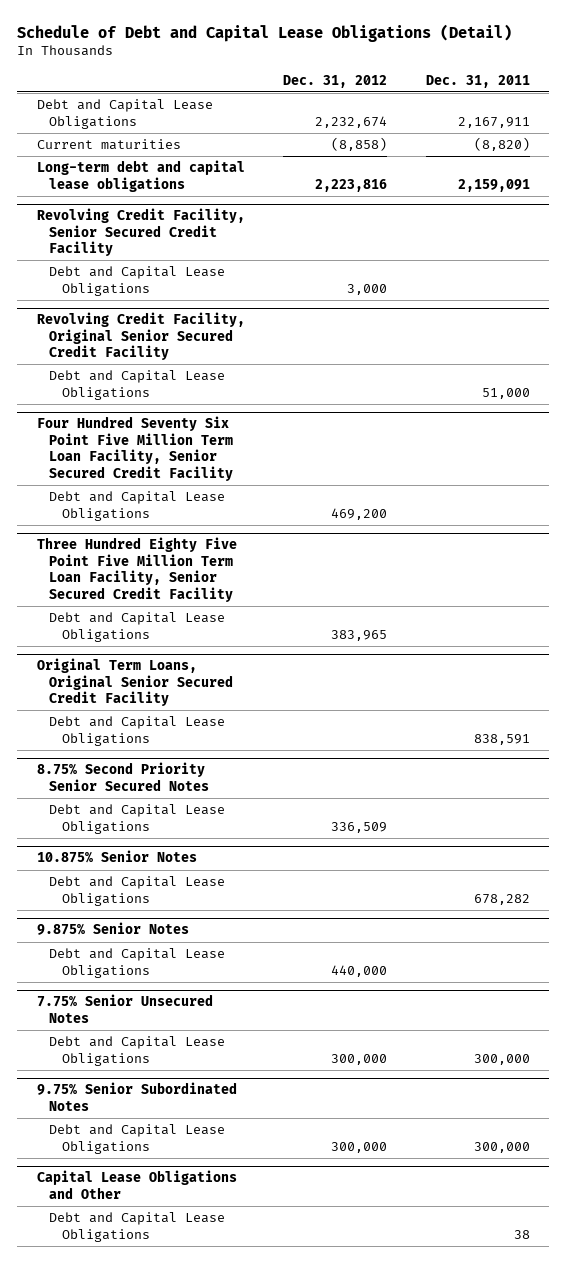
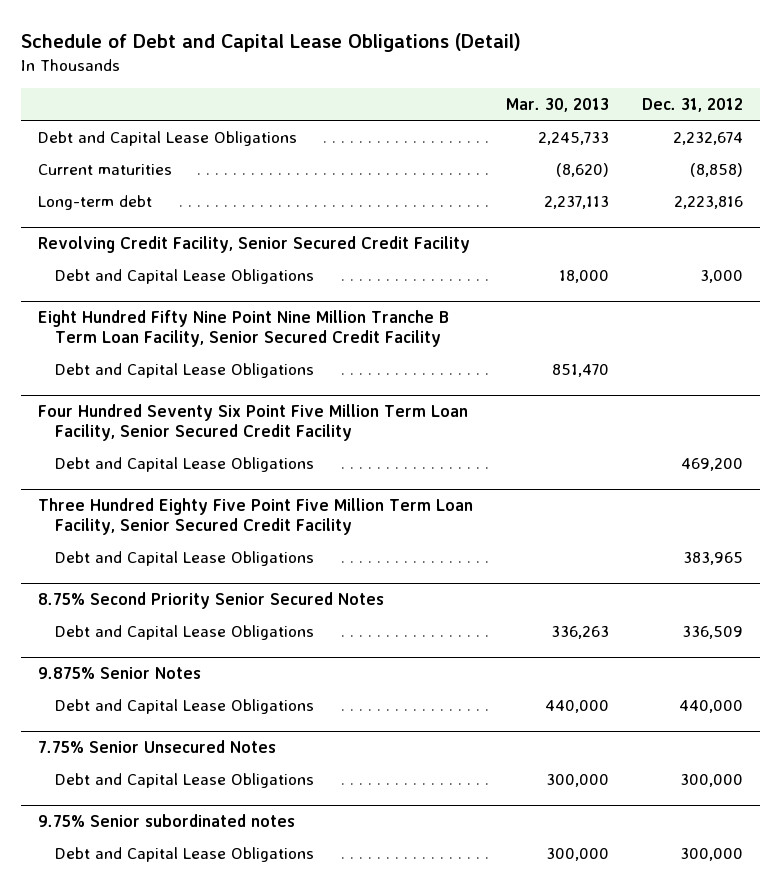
- | Dec. 31, 2012 | Dec. 31, 2011
+ | Mar. 30, 2013 | Dec. 31, 2012
- Long-term debt and capital lease obligations | 2,223,816 | 2,159,091
+ Long-term debt | 2,237,113 | 2,223,816
- Revolving Credit Facility, Original Senior Secured Credit Facility
+ Eight Hundred Fifty Nine Point Nine Million Tranche B Term Loan Facility, Senior Secured Credit Facility
- Original Term Loans, Original Senior Secured Credit Facility
- Debt and Capital Lease Obligations | | 838,591
- 10.875% Senior Notes
- Debt and Capital Lease Obligations | | 678,282
- 9.75% Senior Subordinated Notes
+ 9.75% Senior subordinated notes
- Capital Lease Obligations and Other
- Debt and Capital Lease Obligations | | 38

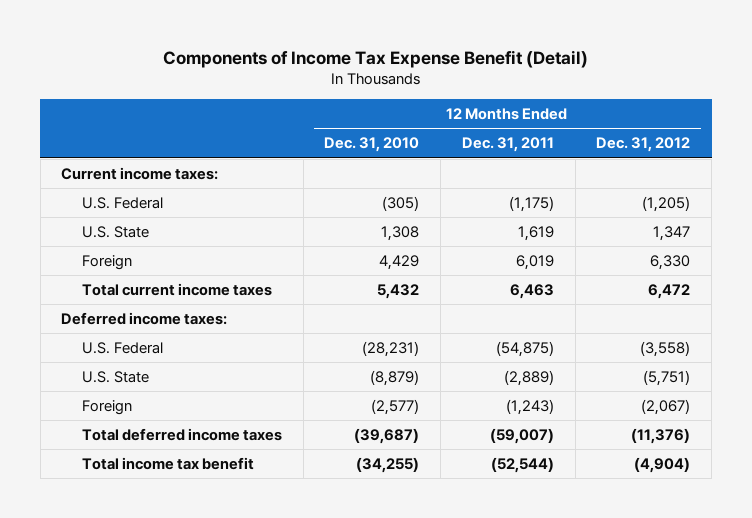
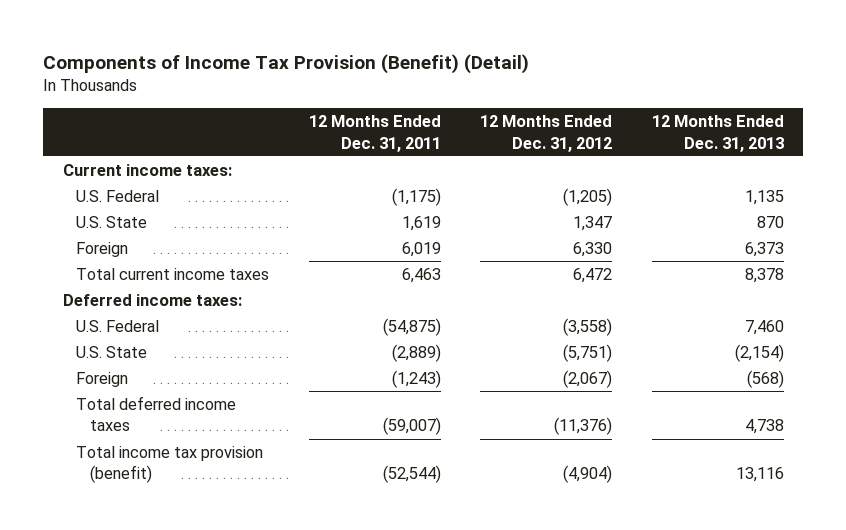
- Components of Income Tax Expense Benefit (Detail)
+ Components of Income Tax Provision (Benefit) (Detail)
- | 12 Months Ended Dec. 31, 2010 | 12 Months Ended Dec. 31, 2011 | 12 Months Ended Dec. 31, 2012
+ | 12 Months Ended Dec. 31, 2011 | 12 Months Ended Dec. 31, 2012 | 12 Months Ended Dec. 31, 2013
- Total income tax benefit | (34,255) | (52,544) | (4,904)
+ Total income tax provision (benefit) | (52,544) | (4,904) | 13,116

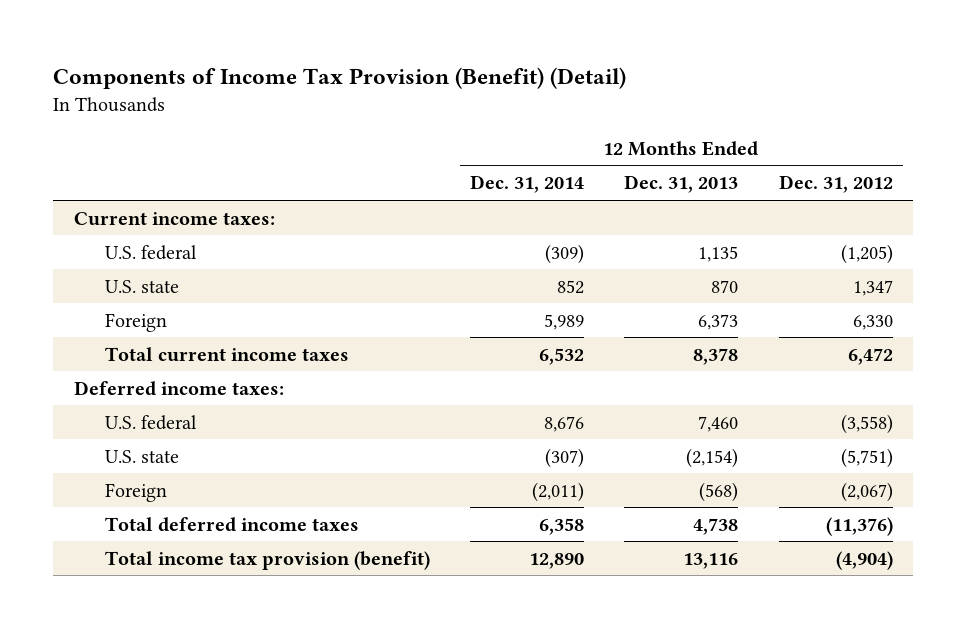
- | 12 Months Ended Dec. 31, 2011 | 12 Months Ended Dec. 31, 2012 | 12 Months Ended Dec. 31, 2013
+ | 12 Months Ended Dec. 31, 2014 | 12 Months Ended Dec. 31, 2013 | 12 Months Ended Dec. 31, 2012
- U.S. Federal | (1,175) | (1,205) | 1,135
- U.S. State | 1,619 | 1,347 | 870
+ U.S. federal | (309) | 1,135 | (1,205)
+ U.S. state | 852 | 870 | 1,347
- U.S. Federal | (54,875) | (3,558) | 7,460
- U.S. State | (2,889) | (5,751) | (2,154)
+ U.S. federal | 8,676 | 7,460 | (3,558)
+ U.S. state | (307) | (2,154) | (5,751)

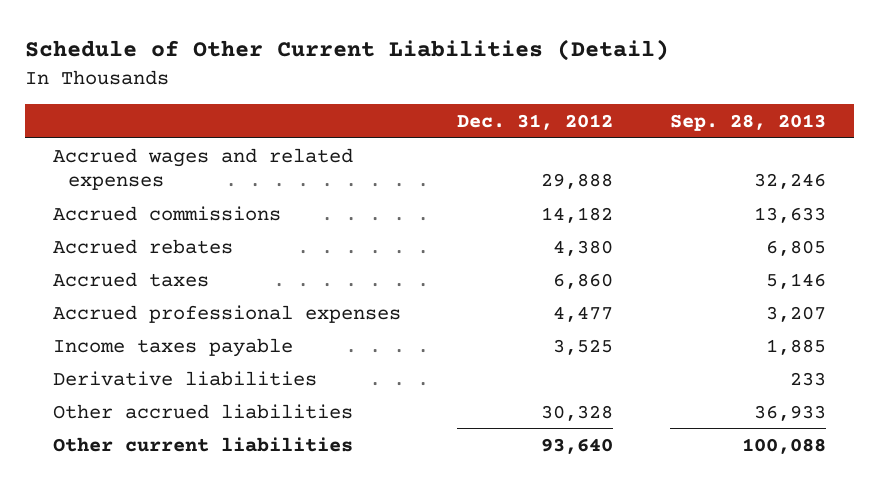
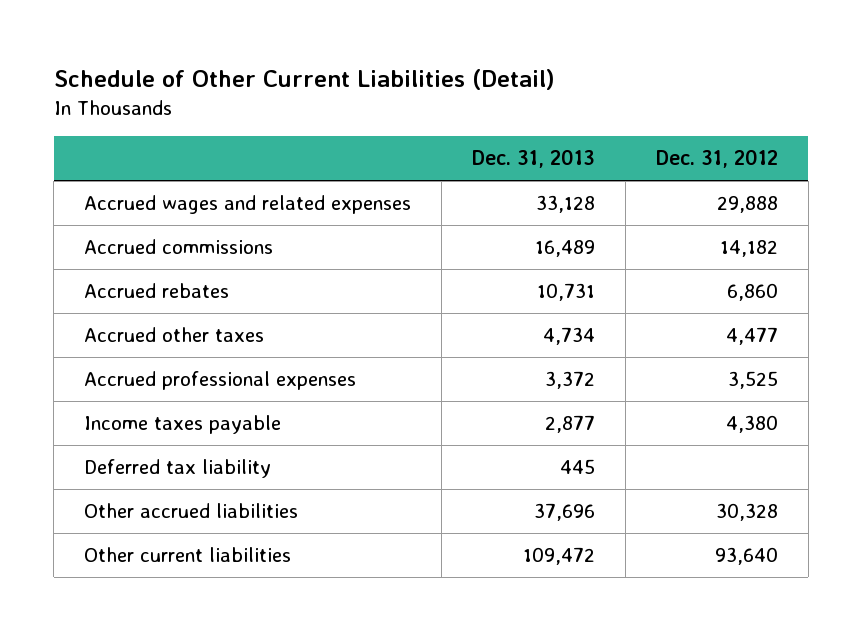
- | Dec. 31, 2012 | Sep. 28, 2013
+ | Dec. 31, 2013 | Dec. 31, 2012
- Accrued rebates | 4,380 | 6,805
- Accrued taxes | 6,860 | 5,146
- Accrued professional expenses | 4,477 | 3,207
- Income taxes payable | 3,525 | 1,885
- Derivative liabilities | | 233
+ Accrued rebates | 10,731 | 6,860
+ Accrued other taxes | 4,734 | 4,477
+ Accrued professional expenses | 3,372 | 3,525
+ Income taxes payable | 2,877 | 4,380
+ Deferred tax liability | 445 |

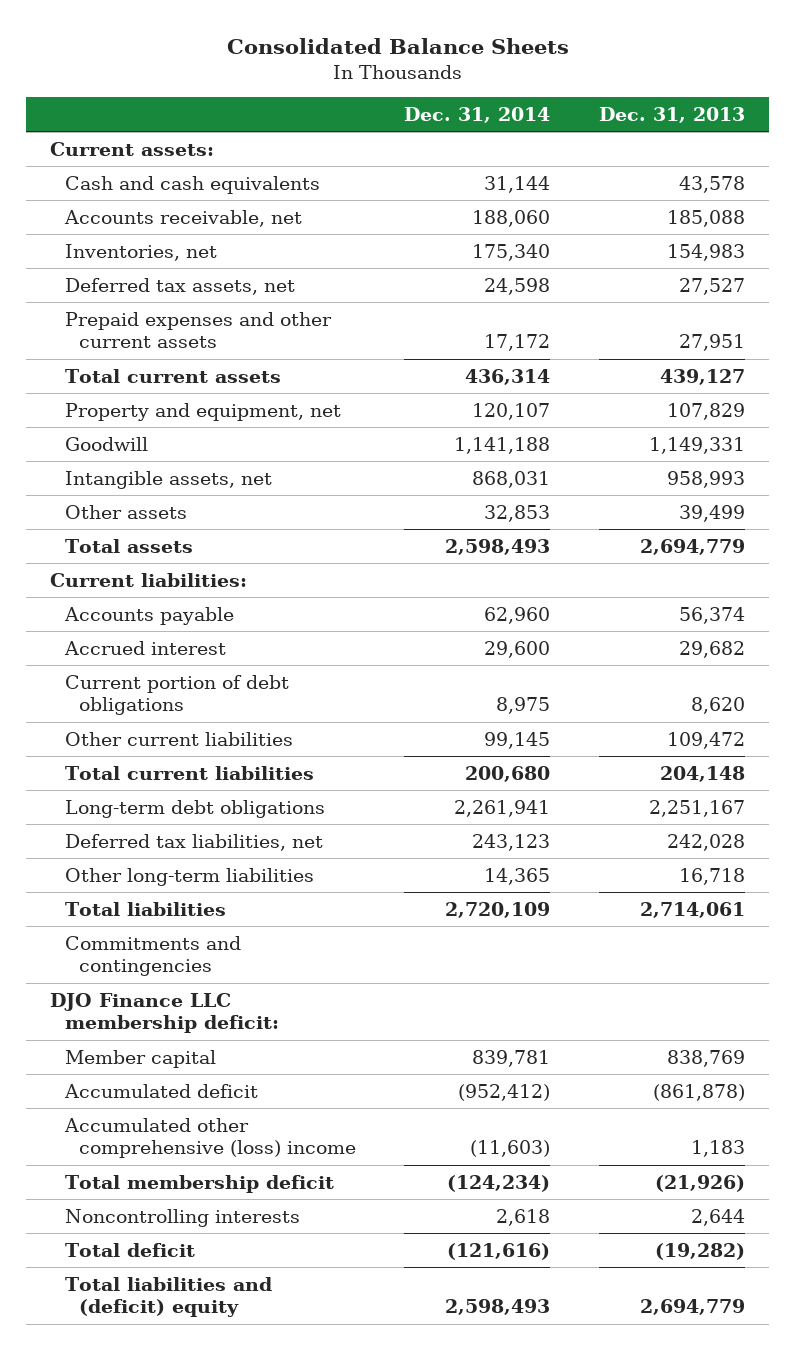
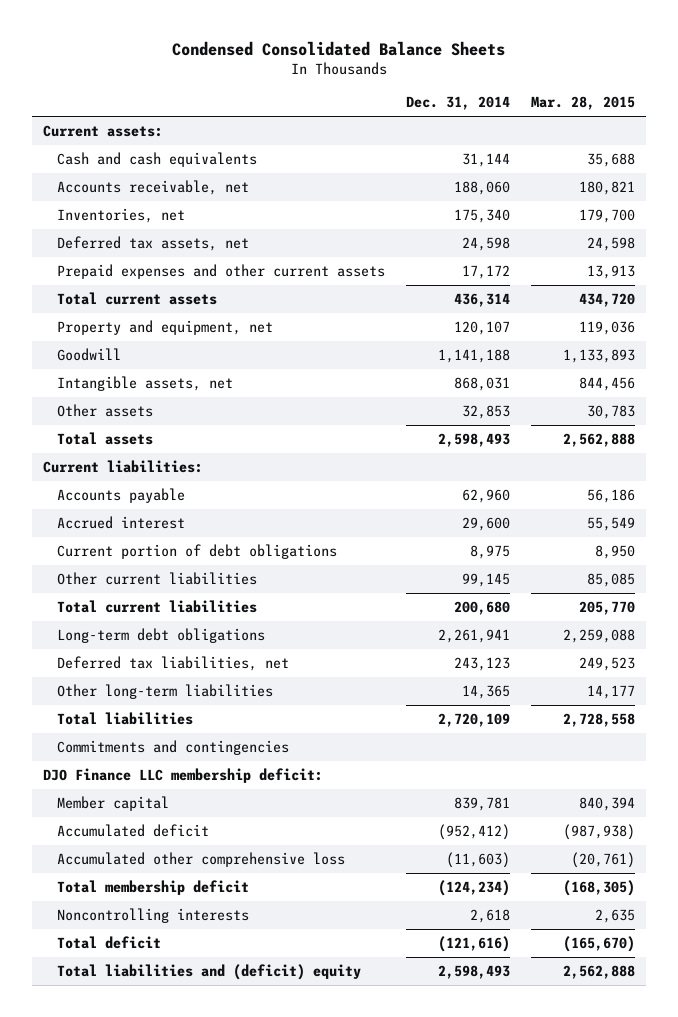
- Consolidated Balance Sheets
+ Condensed Consolidated Balance Sheets
- | Dec. 31, 2014 | Dec. 31, 2013
+ | Dec. 31, 2014 | Mar. 28, 2015
- Accumulated other comprehensive (loss) income | (11,603) | 1,183
+ Accumulated other comprehensive loss | (11,603) | (20,761)

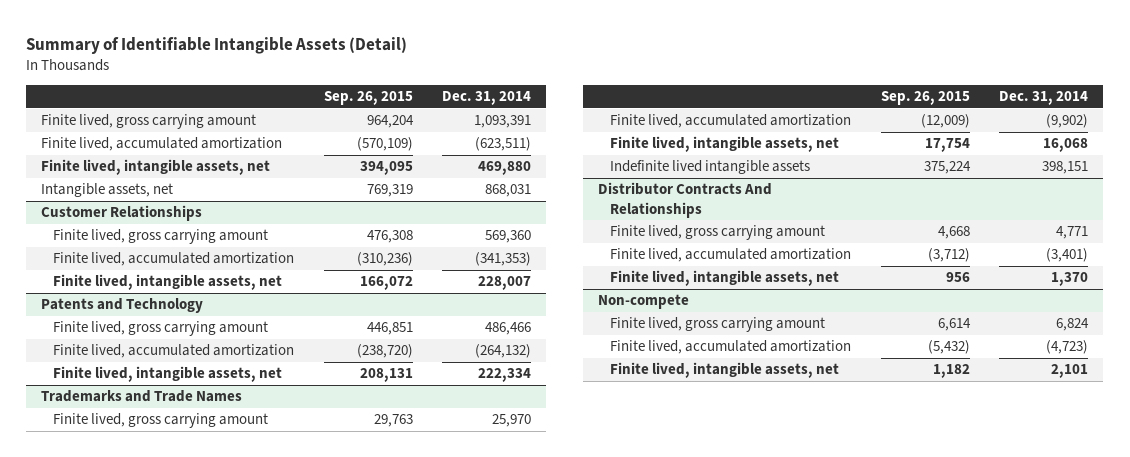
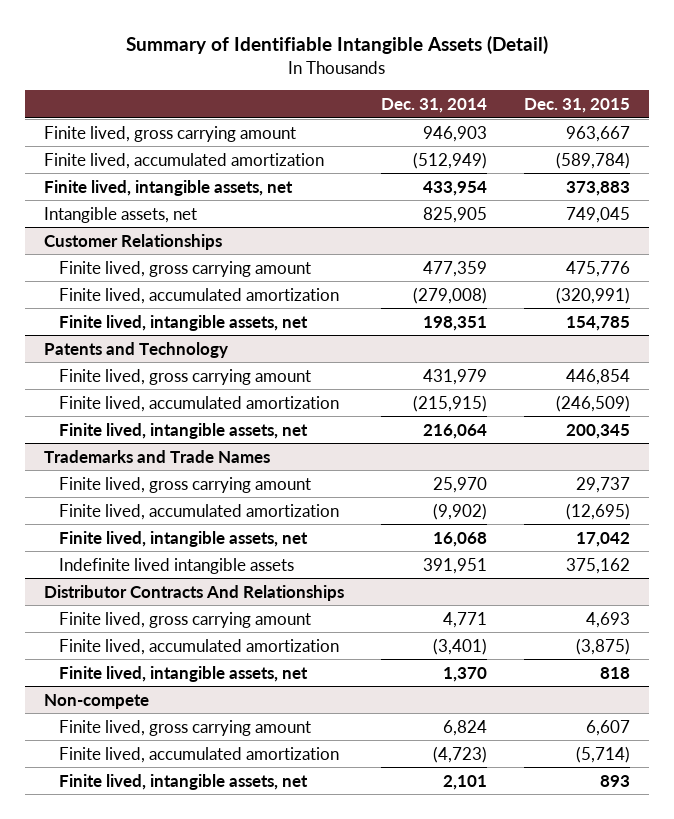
- | Sep. 26, 2015 | Dec. 31, 2014
+ | Dec. 31, 2014 | Dec. 31, 2015
- Finite lived, gross carrying amount | 964,204 | 1,093,391
- Finite lived, accumulated amortization | (570,109) | (623,511)
- Finite lived, intangible assets, net | 394,095 | 469,880
- Intangible assets, net | 769,319 | 868,031
+ Finite lived, gross carrying amount | 946,903 | 963,667
+ Finite lived, accumulated amortization | (512,949) | (589,784)
+ Finite lived, intangible assets, net | 433,954 | 373,883
+ Intangible assets, net | 825,905 | 749,045
@ Customer Relationships
- Finite lived, gross carrying amount | 476,308 | 569,360
- Finite lived, accumulated amortization | (310,236) | (341,353)
- Finite lived, intangible assets, net | 166,072 | 228,007
+ Finite lived, gross carrying amount | 477,359 | 475,776
+ Finite lived, accumulated amortization | (279,008) | (320,991)
+ Finite lived, intangible assets, net | 198,351 | 154,785
@ Patents and Technology
- Finite lived, gross carrying amount | 446,851 | 486,466
- Finite lived, accumulated amortization | (238,720) | (264,132)
- Finite lived, intangible assets, net | 208,131 | 222,334
+ Finite lived, gross carrying amount | 431,979 | 446,854
+ Finite lived, accumulated amortization | (215,915) | (246,509)
+ Finite lived, intangible assets, net | 216,064 | 200,345
@ Trademarks and Trade Names
- Indefinite lived intangible assets | 375,224 | 398,151
+ Indefinite lived intangible assets | 391,951 | 375,162

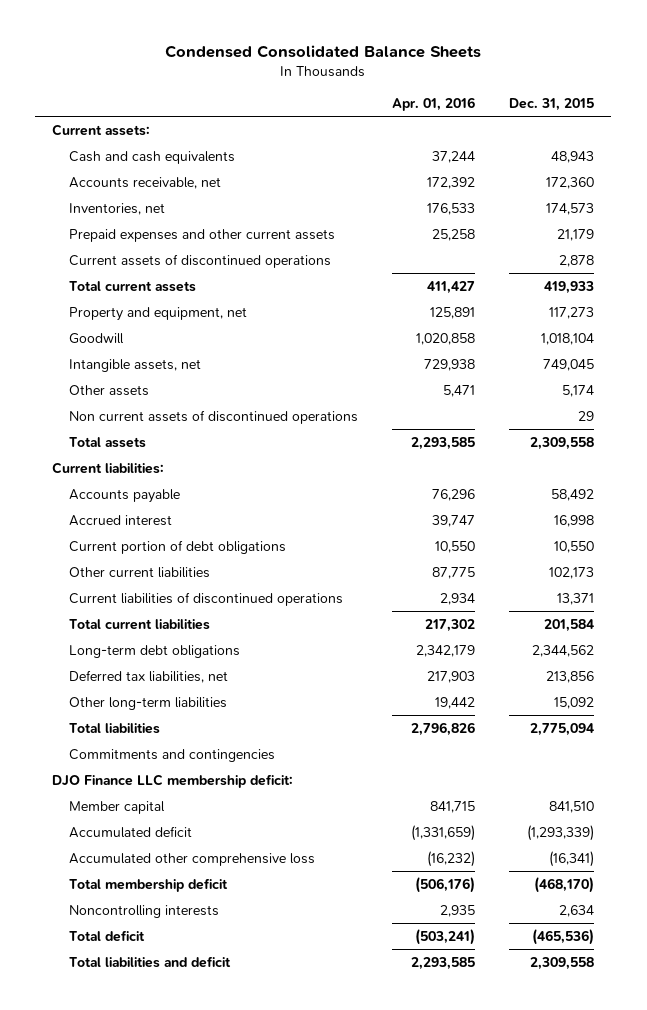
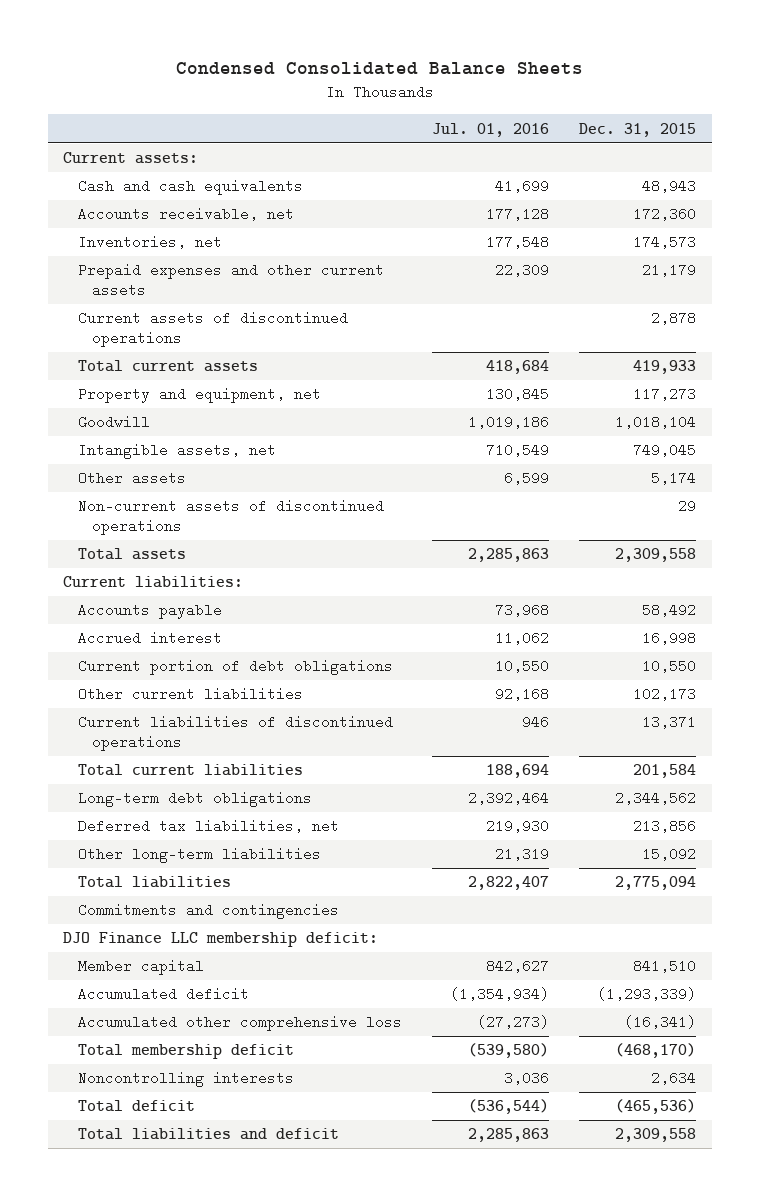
- | Apr. 01, 2016 | Dec. 31, 2015
+ | Jul. 01, 2016 | Dec. 31, 2015
- Non current assets of discontinued operations | | 29
+ Non-current assets of discontinued operations | | 29

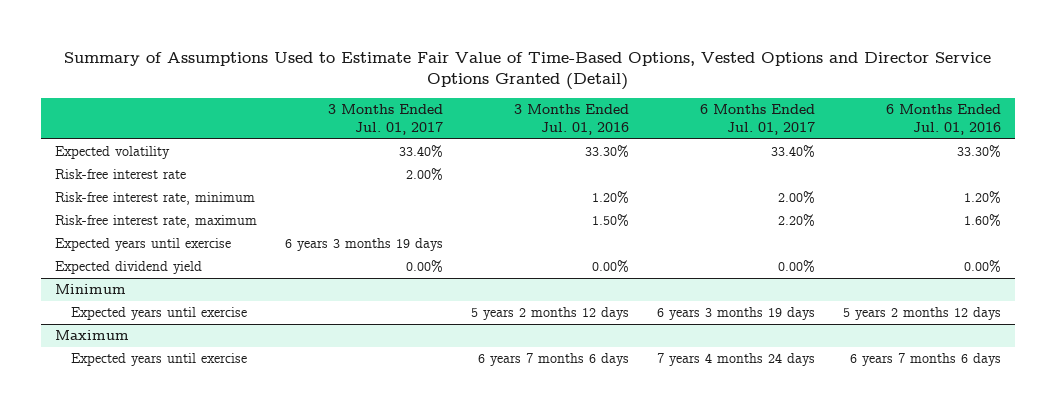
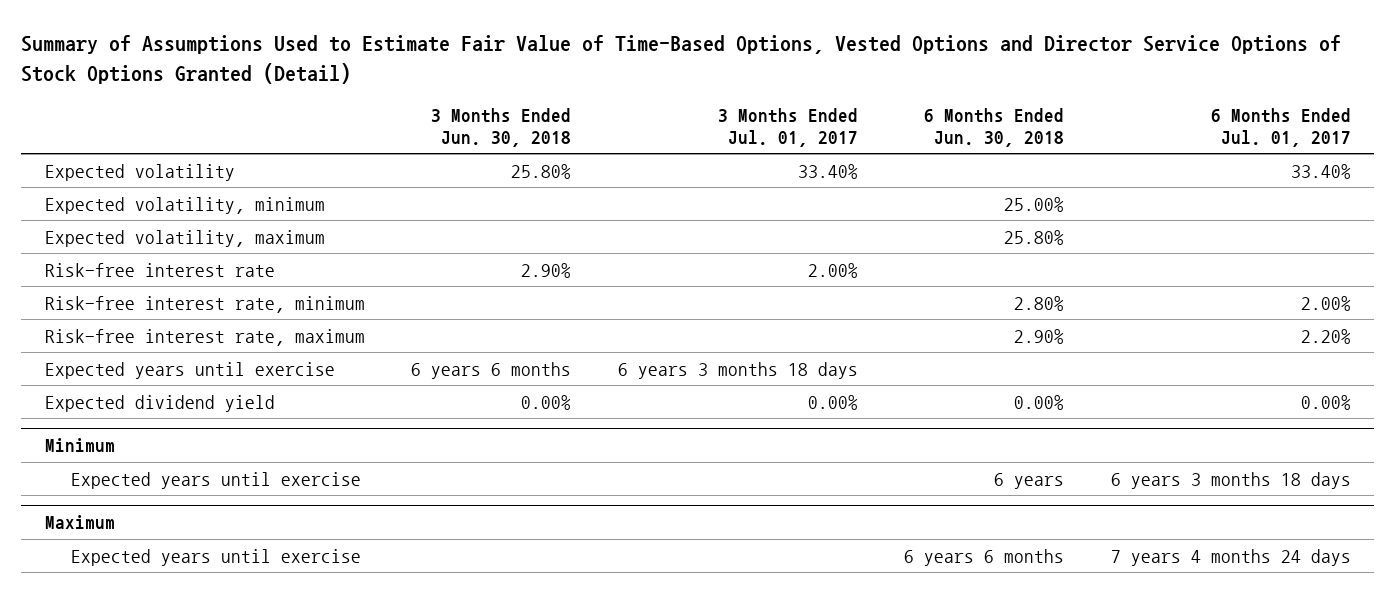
- Summary of Assumptions Used to Estimate Fair Value of Time-Based Options, Vested Options and Director Service Options Granted (Detail)
+ Summary of Assumptions Used to Estimate Fair Value of Time-Based Options, Vested Options and Director Service Options of Stock Options Granted (Detail)
- | 3 Months Ended Jul. 01, 2017 | 3 Months Ended Jul. 01, 2016 | 6 Months Ended Jul. 01, 2017 | 6 Months Ended Jul. 01, 2016
+ | 3 Months Ended Jun. 30, 2018 | 3 Months Ended Jul. 01, 2017 | 6 Months Ended Jun. 30, 2018 | 6 Months Ended Jul. 01, 2017
+ Expected volatility, minimum | | | 25.00% |
+ Expected volatility, maximum | | | 25.80% |
- Expected years until exercise | 6 years 3 months 19 days | | |
+ Expected years until exercise | 6 years 6 months | 6 years 3 months 18 days | |
@ Minimum
- Expected years until exercise | | 5 years 2 months 12 days | 6 years 3 months 19 days | 5 years 2 months 12 days
+ Expected years until exercise | | | 6 years | 6 years 3 months 18 days

